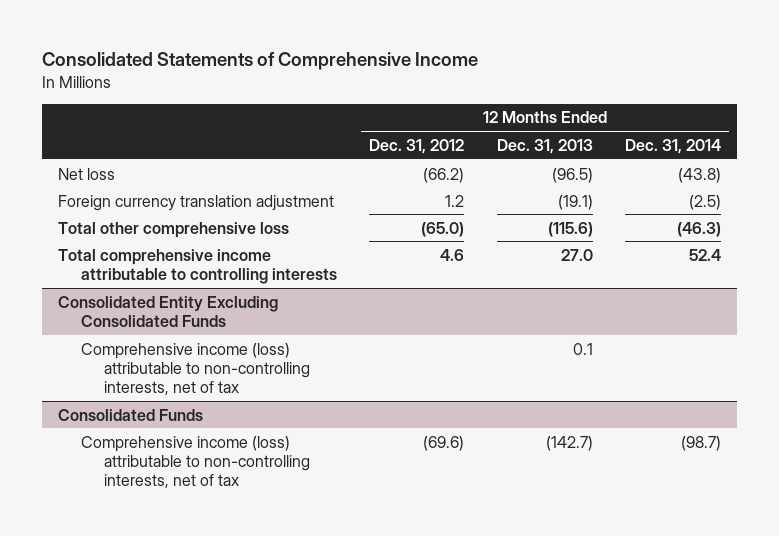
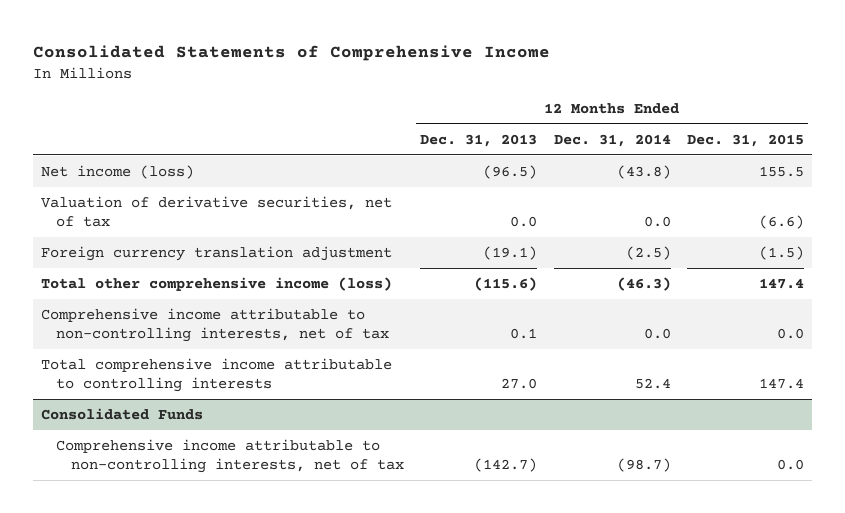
- | 12 Months Ended Dec. 31, 2012 | 12 Months Ended Dec. 31, 2013 | 12 Months Ended Dec. 31, 2014
+ | 12 Months Ended Dec. 31, 2013 | 12 Months Ended Dec. 31, 2014 | 12 Months Ended Dec. 31, 2015
- Net loss | (66.2) | (96.5) | (43.8)
+ Net income (loss) | (96.5) | (43.8) | 155.5
+ Valuation of derivative securities, net of tax | 0.0 | 0.0 | (6.6)
- Total other comprehensive loss | (65.0) | (115.6) | (46.3)
+ Total other comprehensive income (loss) | (115.6) | (46.3) | 147.4
+ Comprehensive income attributable to non-controlling interests, net of tax | 0.1 | 0.0 | 0.0
- Consolidated Entity Excluding Consolidated Funds
- Comprehensive income (loss) attributable to non-controlling interests, net of tax | | 0.1 |
@ Consolidated Funds
- Comprehensive income (loss) attributable to non-controlling interests, net of tax | (69.6) | (142.7) | (98.7)
+ Comprehensive income attributable to non-controlling interests, net of tax | (142.7) | (98.7) | 0.0

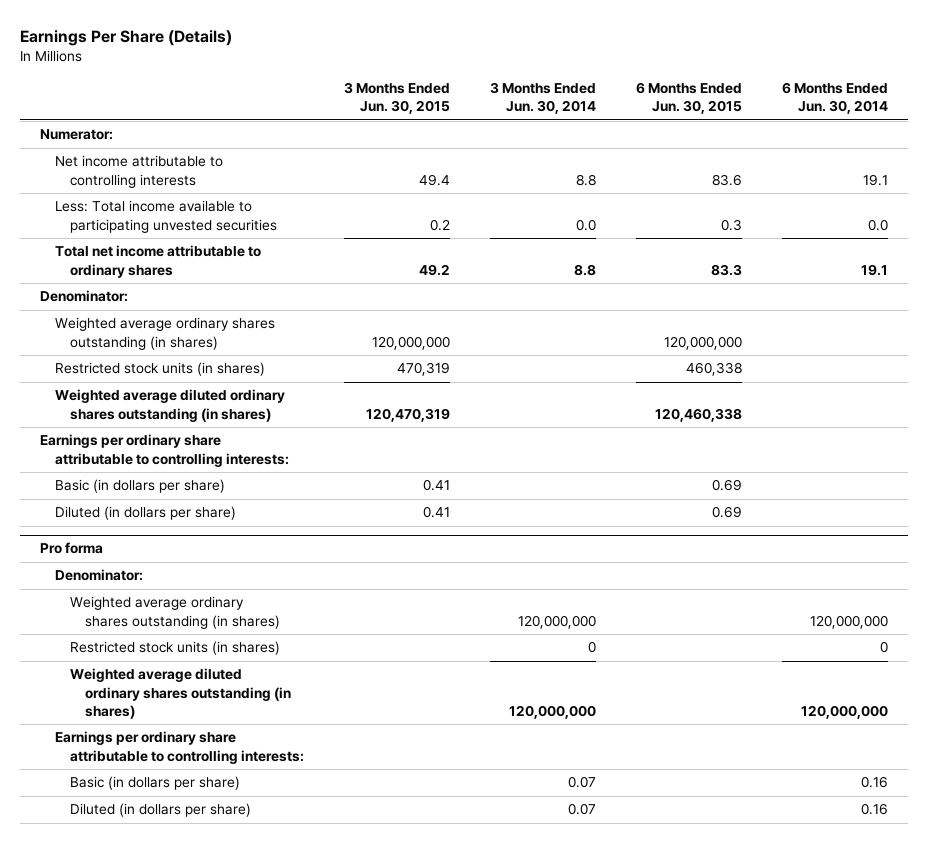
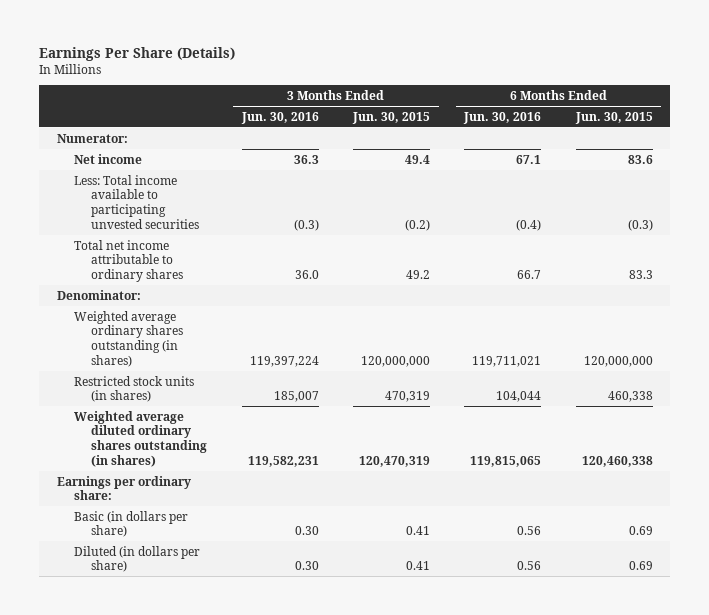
- | 3 Months Ended Jun. 30, 2015 | 3 Months Ended Jun. 30, 2014 | 6 Months Ended Jun. 30, 2015 | 6 Months Ended Jun. 30, 2014
+ | 3 Months Ended Jun. 30, 2016 | 3 Months Ended Jun. 30, 2015 | 6 Months Ended Jun. 30, 2016 | 6 Months Ended Jun. 30, 2015
- Net income attributable to controlling interests | 49.4 | 8.8 | 83.6 | 19.1
- Less: Total income available to participating unvested securities | 0.2 | 0.0 | 0.3 | 0.0
+ Net income | 36.3 | 49.4 | 67.1 | 83.6
+ Less: Total income available to participating unvested securities | (0.3) | (0.2) | (0.4) | (0.3)
- Earnings per ordinary share attributable to controlling interests:
+ Earnings per ordinary share:
- Pro forma
- Denominator:
- Weighted average ordinary shares outstanding (in shares) | | 120,000,000 | | 120,000,000
- Restricted stock units (in shares) | | 0 | | 0
- Weighted average diluted ordinary shares outstanding (in shares) | | 120,000,000 | | 120,000,000
- Earnings per ordinary share attributable to controlling interests:
- Basic (in dollars per share) | | 0.07 | | 0.16
- Diluted (in dollars per share) | | 0.07 | | 0.16

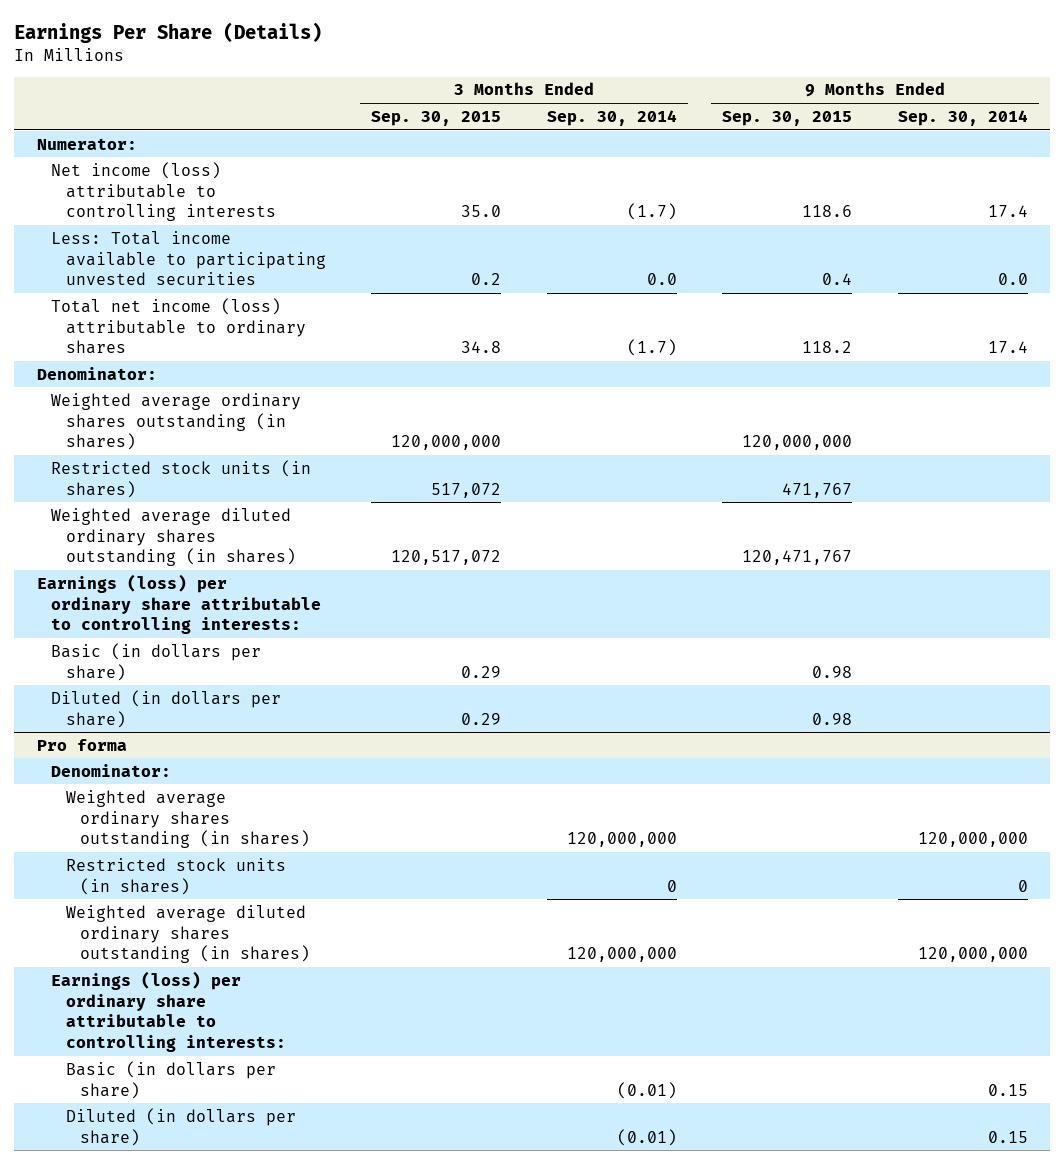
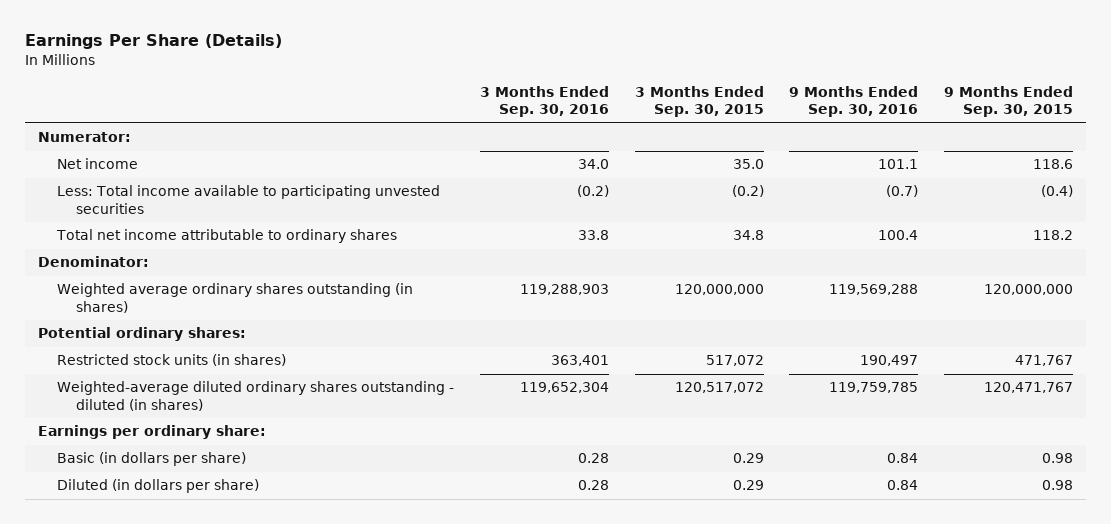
- | 3 Months Ended Sep. 30, 2015 | 3 Months Ended Sep. 30, 2014 | 9 Months Ended Sep. 30, 2015 | 9 Months Ended Sep. 30, 2014
+ | 3 Months Ended Sep. 30, 2016 | 3 Months Ended Sep. 30, 2015 | 9 Months Ended Sep. 30, 2016 | 9 Months Ended Sep. 30, 2015
- Net income (loss) attributable to controlling interests | 35.0 | (1.7) | 118.6 | 17.4
- Less: Total income available to participating unvested securities | 0.2 | 0.0 | 0.4 | 0.0
- Total net income (loss) attributable to ordinary shares | 34.8 | (1.7) | 118.2 | 17.4
+ Net income | 34.0 | 35.0 | 101.1 | 118.6
+ Less: Total income available to participating unvested securities | (0.2) | (0.2) | (0.7) | (0.4)
+ Total net income attributable to ordinary shares | 33.8 | 34.8 | 100.4 | 118.2
+ Potential ordinary shares:
- Weighted average diluted ordinary shares outstanding (in shares) | 120,517,072 | | 120,471,767 |
- Earnings (loss) per ordinary share attributable to controlling interests:
+ Weighted-average diluted ordinary shares outstanding - diluted (in shares) | 119,652,304 | 120,517,072 | 119,759,785 | 120,471,767
+ Earnings per ordinary share:
- Pro forma
- Denominator:
- Weighted average ordinary shares outstanding (in shares) | | 120,000,000 | | 120,000,000
- Restricted stock units (in shares) | | 0 | | 0
- Weighted average diluted ordinary shares outstanding (in shares) | | 120,000,000 | | 120,000,000
- Earnings (loss) per ordinary share attributable to controlling interests:
- Basic (in dollars per share) | | (0.01) | | 0.15
- Diluted (in dollars per share) | | (0.01) | | 0.15

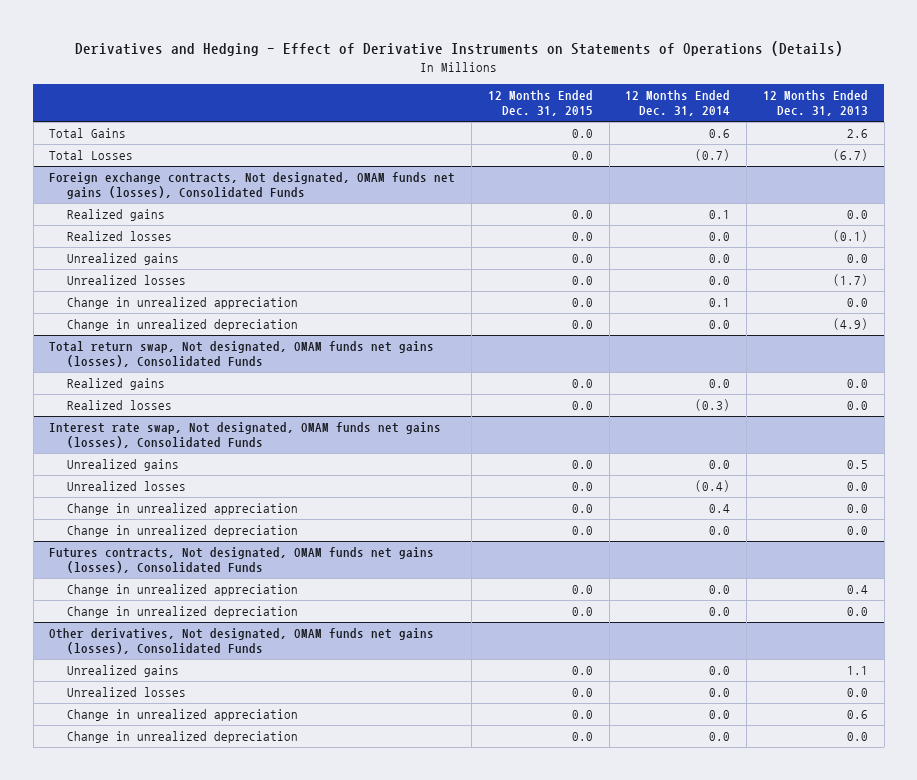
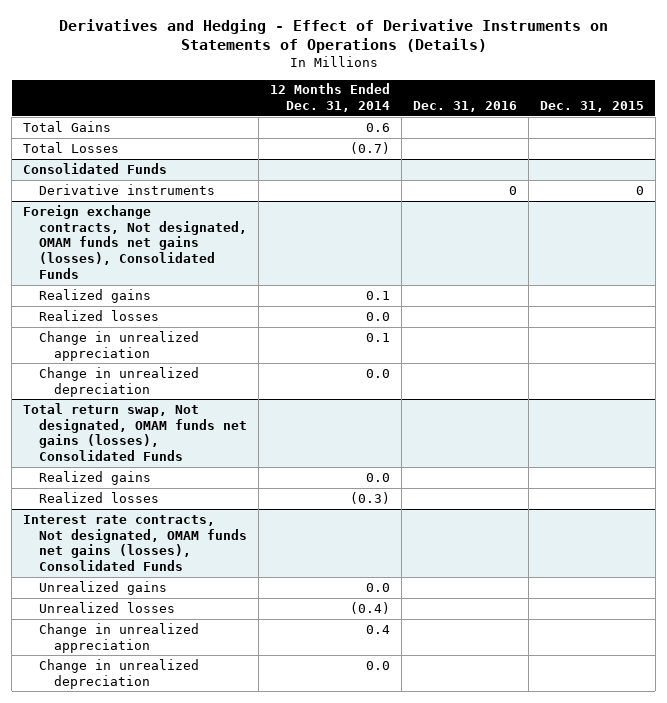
- | 12 Months Ended Dec. 31, 2015 | 12 Months Ended Dec. 31, 2014 | 12 Months Ended Dec. 31, 2013
+ | 12 Months Ended Dec. 31, 2014 | Dec. 31, 2016 | Dec. 31, 2015
+ Consolidated Funds
+ Derivative instruments | | 0 | 0
@ Foreign exchange contracts, Not designated, OMAM funds net gains (losses), Consolidated Funds
- Unrealized gains | 0.0 | 0.0 | 0.0
- Unrealized losses | 0.0 | 0.0 | (1.7)
- Interest rate swap, Not designated, OMAM funds net gains (losses), Consolidated Funds
+ Interest rate contracts, Not designated, OMAM funds net gains (losses), Consolidated Funds
- Futures contracts, Not designated, OMAM funds net gains (losses), Consolidated Funds
- Change in unrealized appreciation | 0.0 | 0.0 | 0.4
- Change in unrealized depreciation | 0.0 | 0.0 | 0.0
- Other derivatives, Not designated, OMAM funds net gains (losses), Consolidated Funds
- Unrealized gains | 0.0 | 0.0 | 1.1
- Unrealized losses | 0.0 | 0.0 | 0.0
- Change in unrealized appreciation | 0.0 | 0.0 | 0.6
- Change in unrealized depreciation | 0.0 | 0.0 | 0.0

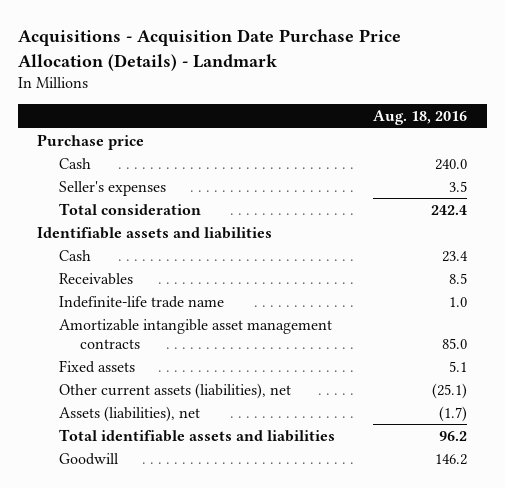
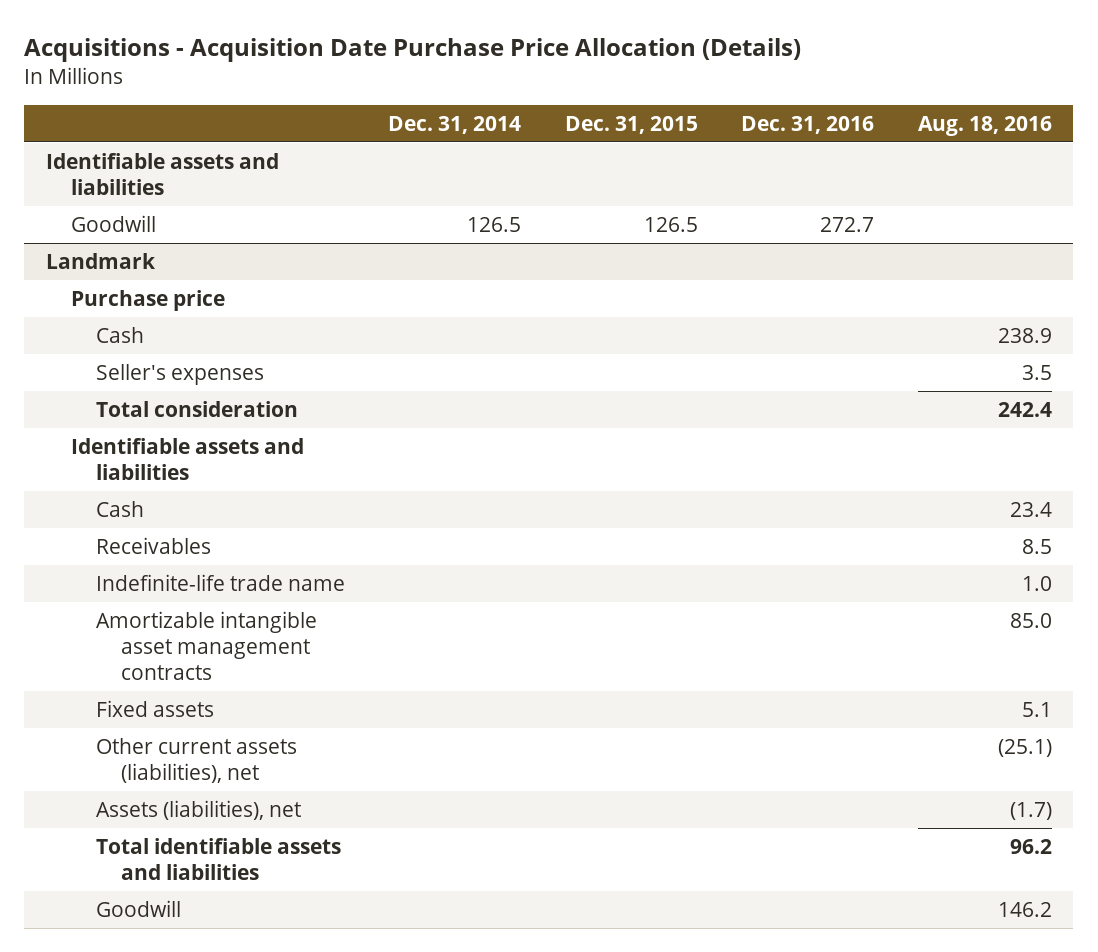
- Acquisitions - Acquisition Date Purchase Price Allocation (Details) - Landmark
+ Acquisitions - Acquisition Date Purchase Price Allocation (Details)
- | Aug. 18, 2016
+ | Dec. 31, 2014 | Dec. 31, 2015 | Dec. 31, 2016 | Aug. 18, 2016
+ Identifiable assets and liabilities
+ Goodwill | 126.5 | 126.5 | 272.7 |
+ Landmark
- Cash | 240.0
+ Cash | | | | 238.9

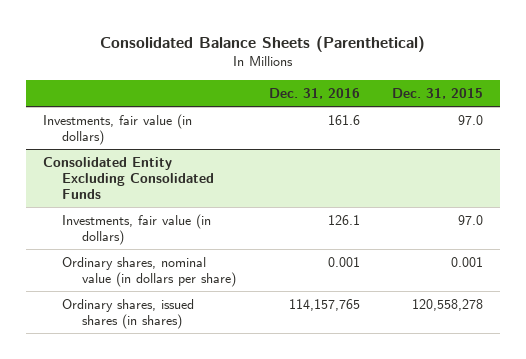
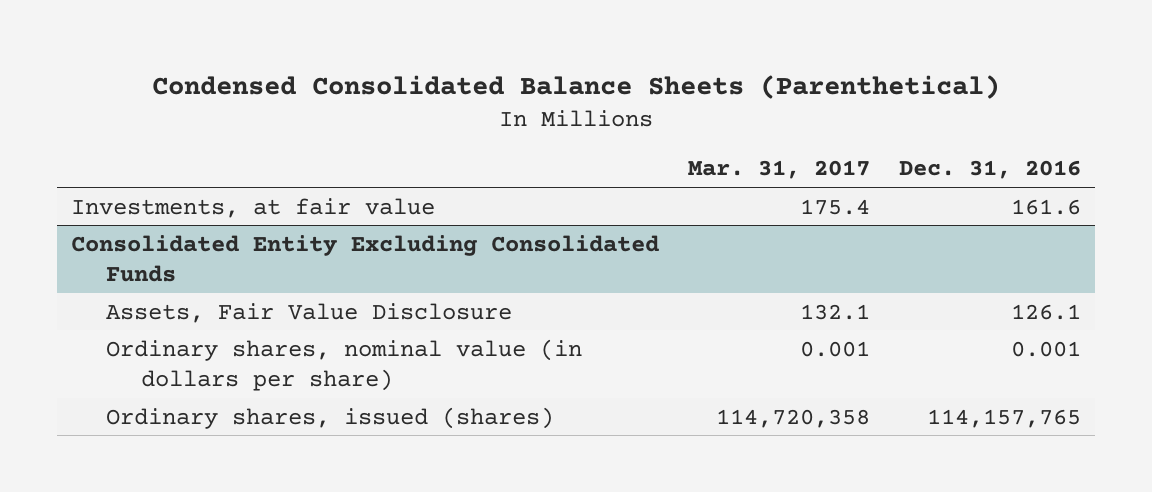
- Consolidated Balance Sheets (Parenthetical)
+ Condensed Consolidated Balance Sheets (Parenthetical)
- | Dec. 31, 2016 | Dec. 31, 2015
+ | Mar. 31, 2017 | Dec. 31, 2016
- Investments, fair value (in dollars) | 161.6 | 97.0
+ Investments, at fair value | 175.4 | 161.6
@ Consolidated Entity Excluding Consolidated Funds
- Investments, fair value (in dollars) | 126.1 | 97.0
+ Assets, Fair Value Disclosure | 132.1 | 126.1
- Ordinary shares, issued shares (in shares) | 114,157,765 | 120,558,278
+ Ordinary shares, issued (shares) | 114,720,358 | 114,157,765

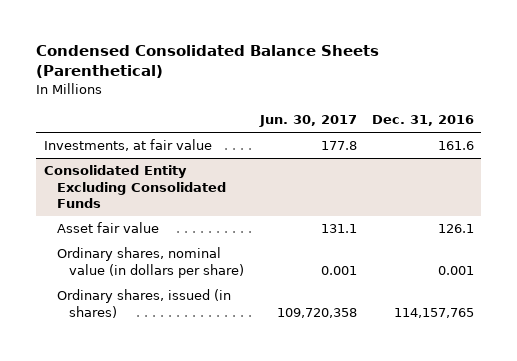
- | Mar. 31, 2017 | Dec. 31, 2016
+ | Jun. 30, 2017 | Dec. 31, 2016
@ Consolidated Entity Excluding Consolidated Funds
- Assets, Fair Value Disclosure | 132.1 | 126.1
+ Asset fair value | 131.1 | 126.1
- Ordinary shares, issued (shares) | 114,720,358 | 114,157,765
+ Ordinary shares, issued (in shares) | 109,720,358 | 114,157,765

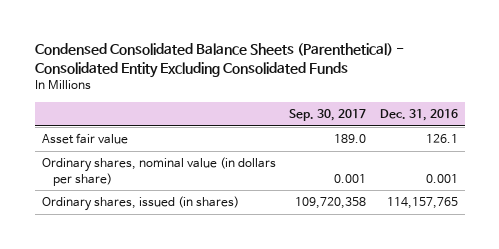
- Condensed Consolidated Balance Sheets (Parenthetical)
+ Condensed Consolidated Balance Sheets (Parenthetical) - Consolidated Entity Excluding Consolidated Funds
- | Jun. 30, 2017 | Dec. 31, 2016
+ | Sep. 30, 2017 | Dec. 31, 2016
- Investments, at fair value | 177.8 | 161.6
- Consolidated Entity Excluding Consolidated Funds

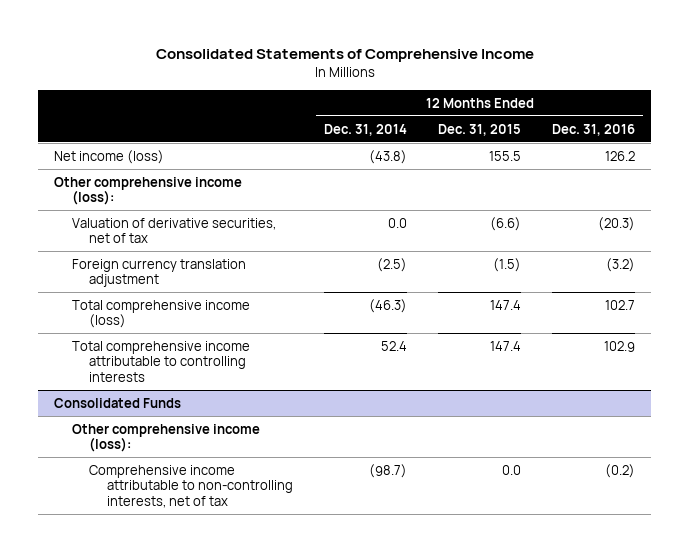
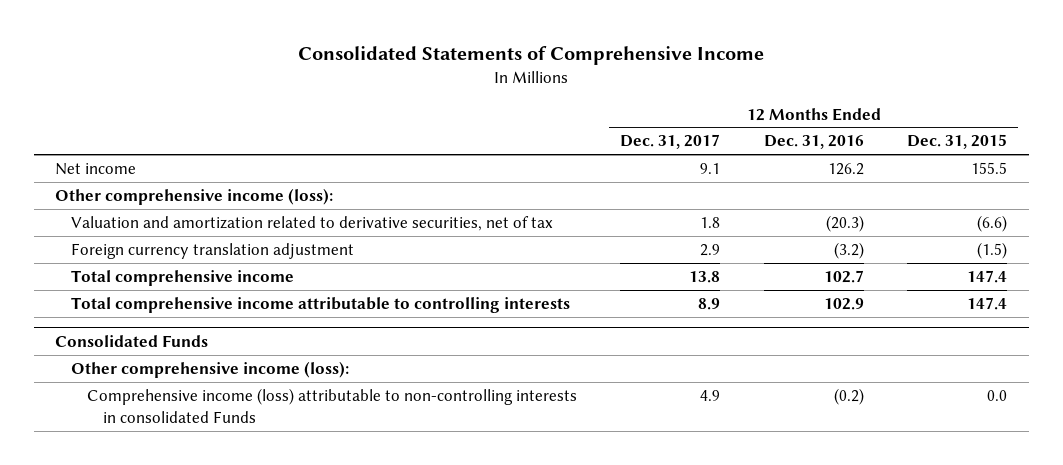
- | 12 Months Ended Dec. 31, 2014 | 12 Months Ended Dec. 31, 2015 | 12 Months Ended Dec. 31, 2016
+ | 12 Months Ended Dec. 31, 2017 | 12 Months Ended Dec. 31, 2016 | 12 Months Ended Dec. 31, 2015
- Net income (loss) | (43.8) | 155.5 | 126.2
+ Net income | 9.1 | 126.2 | 155.5
- Valuation of derivative securities, net of tax | 0.0 | (6.6) | (20.3)
+ Valuation and amortization related to derivative securities, net of tax | 1.8 | (20.3) | (6.6)
- Total comprehensive income (loss) | (46.3) | 147.4 | 102.7
+ Total comprehensive income | 13.8 | 102.7 | 147.4
@ Consolidated Funds
- Comprehensive income attributable to non-controlling interests, net of tax | (98.7) | 0.0 | (0.2)
+ Comprehensive income (loss) attributable to non-controlling interests in consolidated Funds | 4.9 | (0.2) | 0.0

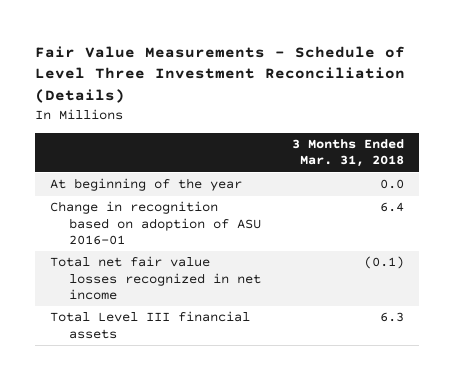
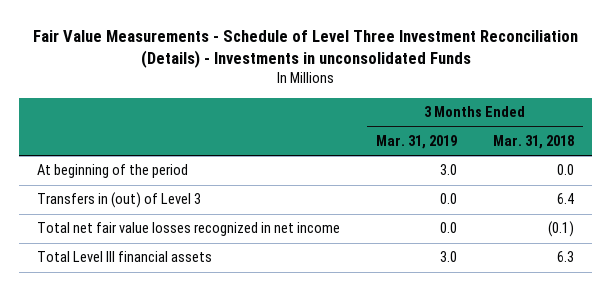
- Fair Value Measurements - Schedule of Level Three Investment Reconciliation (Details)
+ Fair Value Measurements - Schedule of Level Three Investment Reconciliation (Details) - Investments in unconsolidated Funds
- | 3 Months Ended Mar. 31, 2018
+ | 3 Months Ended Mar. 31, 2019 | 3 Months Ended Mar. 31, 2018
- At beginning of the year | 0.0
- Change in recognition based on adoption of ASU 2016-01 | 6.4
+ At beginning of the period | 3.0 | 0.0
+ Transfers in (out) of Level 3 | 0.0 | 6.4

